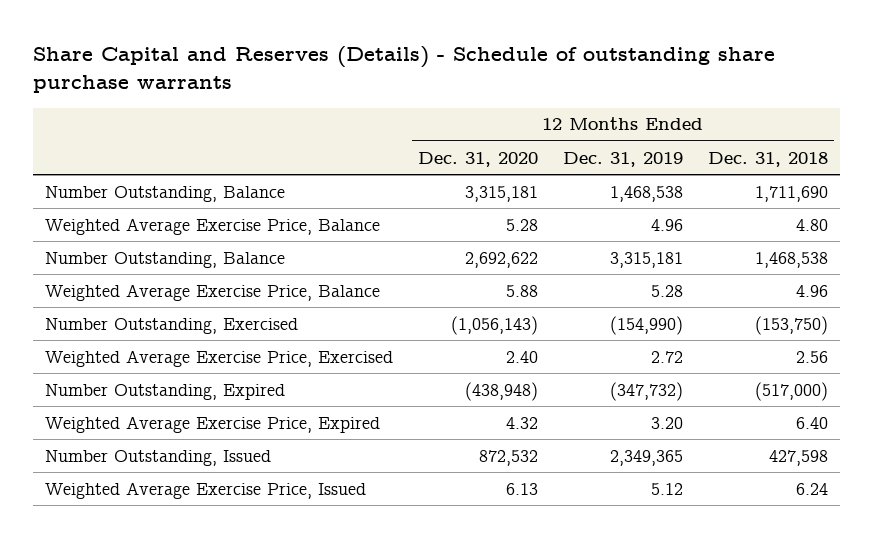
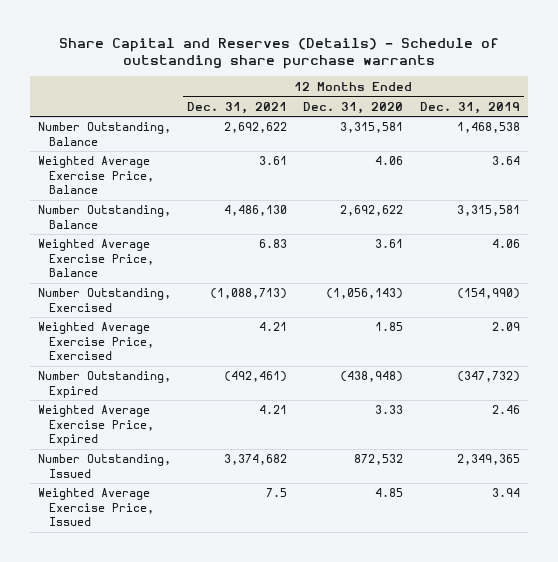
- | 12 Months Ended Dec. 31, 2020 | 12 Months Ended Dec. 31, 2019 | 12 Months Ended Dec. 31, 2018
+ | 12 Months Ended Dec. 31, 2021 | 12 Months Ended Dec. 31, 2020 | 12 Months Ended Dec. 31, 2019
- Number Outstanding, Balance | 3,315,181 | 1,468,538 | 1,711,690
- Weighted Average Exercise Price, Balance | 5.28 | 4.96 | 4.80
- Number Outstanding, Balance | 2,692,622 | 3,315,181 | 1,468,538
- Weighted Average Exercise Price, Balance | 5.88 | 5.28 | 4.96
+ Number Outstanding, Balance | 2,692,622 | 3,315,581 | 1,468,538
+ Weighted Average Exercise Price, Balance | 3.61 | 4.06 | 3.64
+ Number Outstanding, Balance | 4,486,130 | 2,692,622 | 3,315,581
+ Weighted Average Exercise Price, Balance | 6.83 | 3.61 | 4.06
- Weighted Average Exercise Price, Exercised | 2.40 | 2.72 | 2.56
+ Weighted Average Exercise Price, Exercised | 4.21 | 1.85 | 2.09
- Weighted Average Exercise Price, Expired | 4.32 | 3.20 | 6.40
+ Weighted Average Exercise Price, Expired | 4.21 | 3.33 | 2.46
- Weighted Average Exercise Price, Issued | 6.13 | 5.12 | 6.24
+ Weighted Average Exercise Price, Issued | 7.5 | 4.85 | 3.94

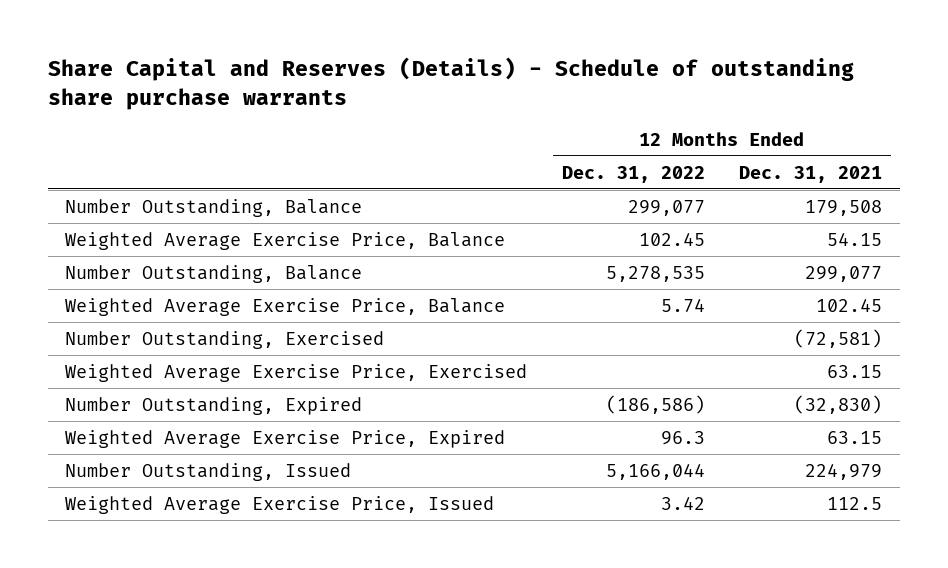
- | 12 Months Ended Dec. 31, 2021 | 12 Months Ended Dec. 31, 2020 | 12 Months Ended Dec. 31, 2019
+ | 12 Months Ended Dec. 31, 2022 | 12 Months Ended Dec. 31, 2021
- Number Outstanding, Balance | 2,692,622 | 3,315,581 | 1,468,538
- Weighted Average Exercise Price, Balance | 3.61 | 4.06 | 3.64
- Number Outstanding, Balance | 4,486,130 | 2,692,622 | 3,315,581
- Weighted Average Exercise Price, Balance | 6.83 | 3.61 | 4.06
- Number Outstanding, Exercised | (1,088,713) | (1,056,143) | (154,990)
- Weighted Average Exercise Price, Exercised | 4.21 | 1.85 | 2.09
- Number Outstanding, Expired | (492,461) | (438,948) | (347,732)
- Weighted Average Exercise Price, Expired | 4.21 | 3.33 | 2.46
- Number Outstanding, Issued | 3,374,682 | 872,532 | 2,349,365
- Weighted Average Exercise Price, Issued | 7.5 | 4.85 | 3.94
+ Number Outstanding, Balance | 299,077 | 179,508
+ Weighted Average Exercise Price, Balance | 102.45 | 54.15
+ Number Outstanding, Balance | 5,278,535 | 299,077
+ Weighted Average Exercise Price, Balance | 5.74 | 102.45
+ Number Outstanding, Exercised | | (72,581)
+ Weighted Average Exercise Price, Exercised | | 63.15
+ Number Outstanding, Expired | (186,586) | (32,830)
+ Weighted Average Exercise Price, Expired | 96.3 | 63.15
+ Number Outstanding, Issued | 5,166,044 | 224,979
+ Weighted Average Exercise Price, Issued | 3.42 | 112.5

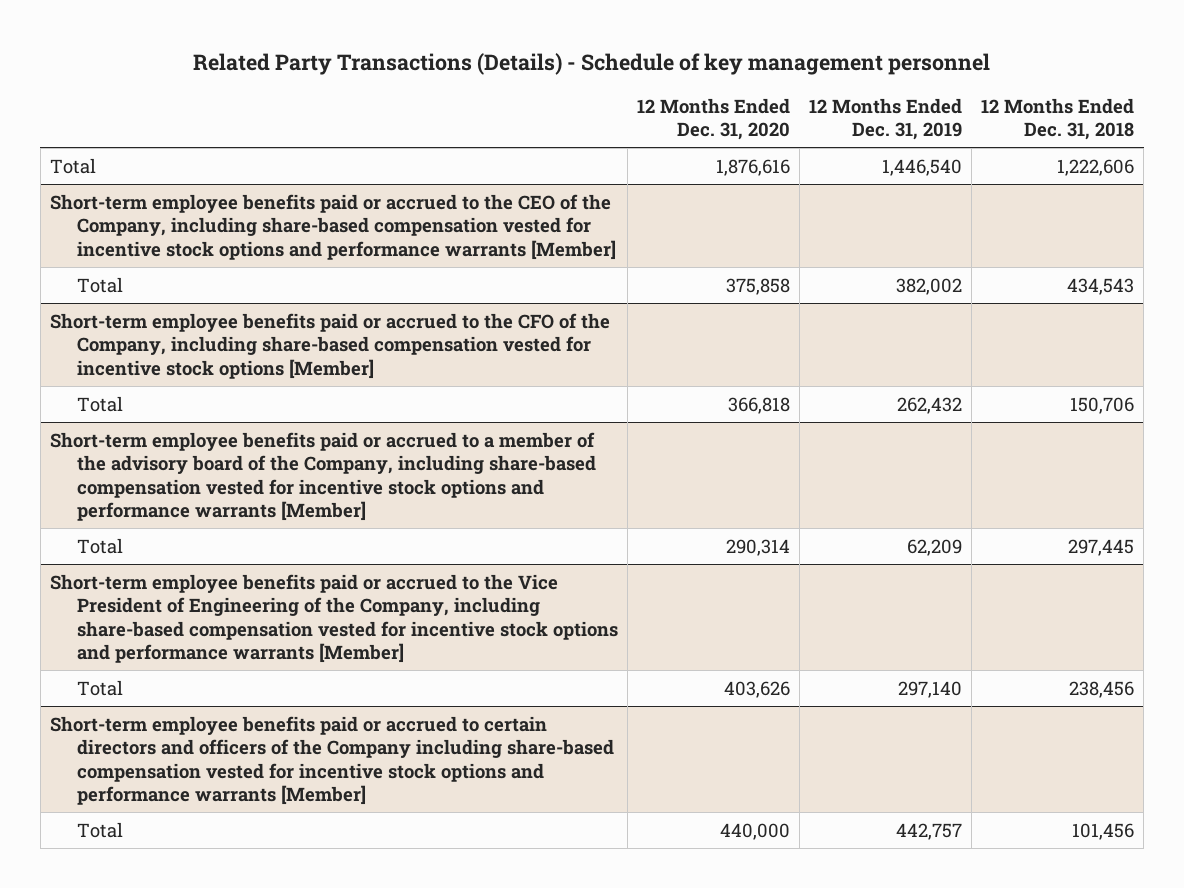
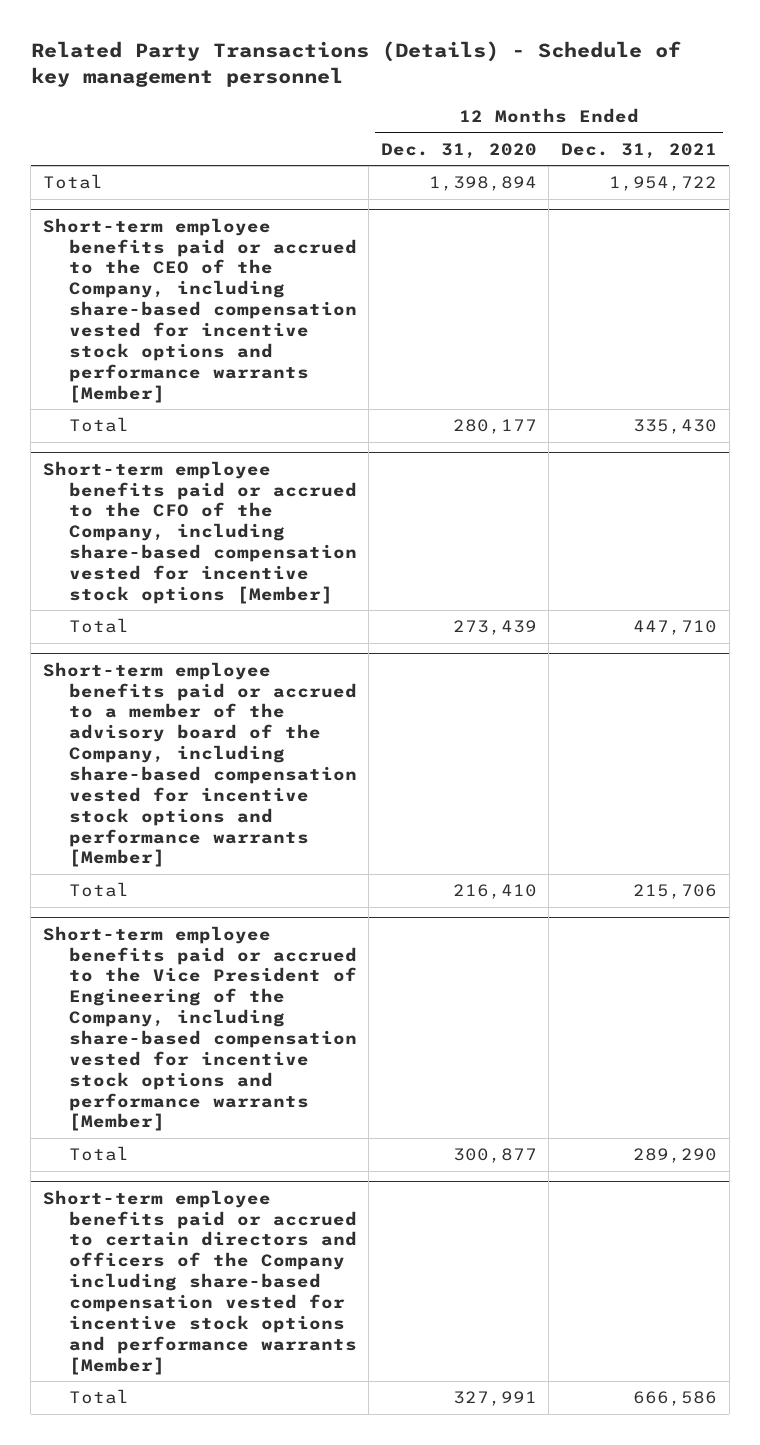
- | 12 Months Ended Dec. 31, 2020 | 12 Months Ended Dec. 31, 2019 | 12 Months Ended Dec. 31, 2018
+ | 12 Months Ended Dec. 31, 2020 | 12 Months Ended Dec. 31, 2021
- Total | 1,876,616 | 1,446,540 | 1,222,606
+ Total | 1,398,894 | 1,954,722
@ Short-term employee benefits paid or accrued to the CEO of the Company, including share-based compensation vested for incentive stock options and performance warrants [Member]
- Total | 375,858 | 382,002 | 434,543
+ Total | 280,177 | 335,430
@ Short-term employee benefits paid or accrued to the CFO of the Company, including share-based compensation vested for incentive stock options [Member]
- Total | 366,818 | 262,432 | 150,706
+ Total | 273,439 | 447,710
@ Short-term employee benefits paid or accrued to a member of the advisory board of the Company, including share-based compensation vested for incentive stock options and performance warrants [Member]
- Total | 290,314 | 62,209 | 297,445
+ Total | 216,410 | 215,706
@ Short-term employee benefits paid or accrued to the Vice President of Engineering of the Company, including share-based compensation vested for incentive stock options and performance warrants [Member]
- Total | 403,626 | 297,140 | 238,456
+ Total | 300,877 | 289,290
@ Short-term employee benefits paid or accrued to certain directors and officers of the Company including share-based compensation vested for incentive stock options and performance warrants [Member]
- Total | 440,000 | 442,757 | 101,456
+ Total | 327,991 | 666,586

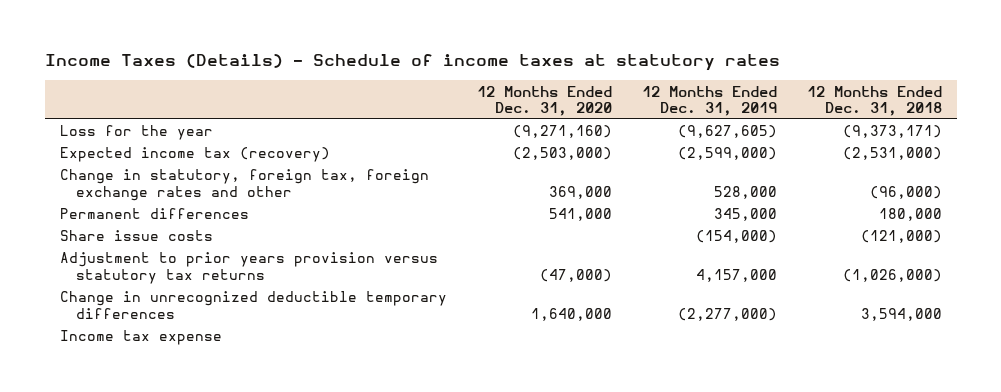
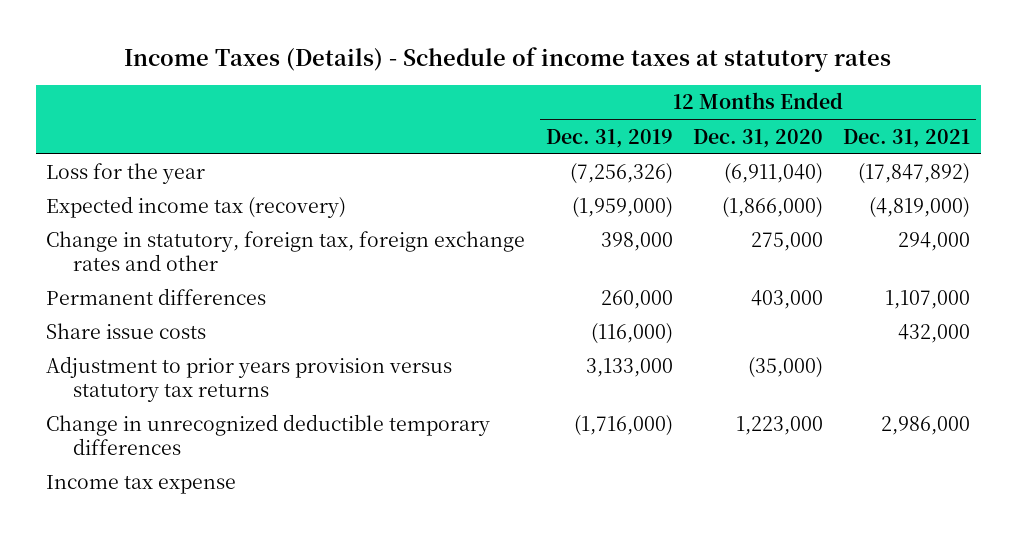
- | 12 Months Ended Dec. 31, 2020 | 12 Months Ended Dec. 31, 2019 | 12 Months Ended Dec. 31, 2018
+ | 12 Months Ended Dec. 31, 2019 | 12 Months Ended Dec. 31, 2020 | 12 Months Ended Dec. 31, 2021
- Loss for the year | (9,271,160) | (9,627,605) | (9,373,171)
- Expected income tax (recovery) | (2,503,000) | (2,599,000) | (2,531,000)
- Change in statutory, foreign tax, foreign exchange rates and other | 369,000 | 528,000 | (96,000)
- Permanent differences | 541,000 | 345,000 | 180,000
- Share issue costs | | (154,000) | (121,000)
- Adjustment to prior years provision versus statutory tax returns | (47,000) | 4,157,000 | (1,026,000)
- Change in unrecognized deductible temporary differences | 1,640,000 | (2,277,000) | 3,594,000
+ Loss for the year | (7,256,326) | (6,911,040) | (17,847,892)
+ Expected income tax (recovery) | (1,959,000) | (1,866,000) | (4,819,000)
+ Change in statutory, foreign tax, foreign exchange rates and other | 398,000 | 275,000 | 294,000
+ Permanent differences | 260,000 | 403,000 | 1,107,000
+ Share issue costs | (116,000) | | 432,000
+ Adjustment to prior years provision versus statutory tax returns | 3,133,000 | (35,000) |
+ Change in unrecognized deductible temporary differences | (1,716,000) | 1,223,000 | 2,986,000

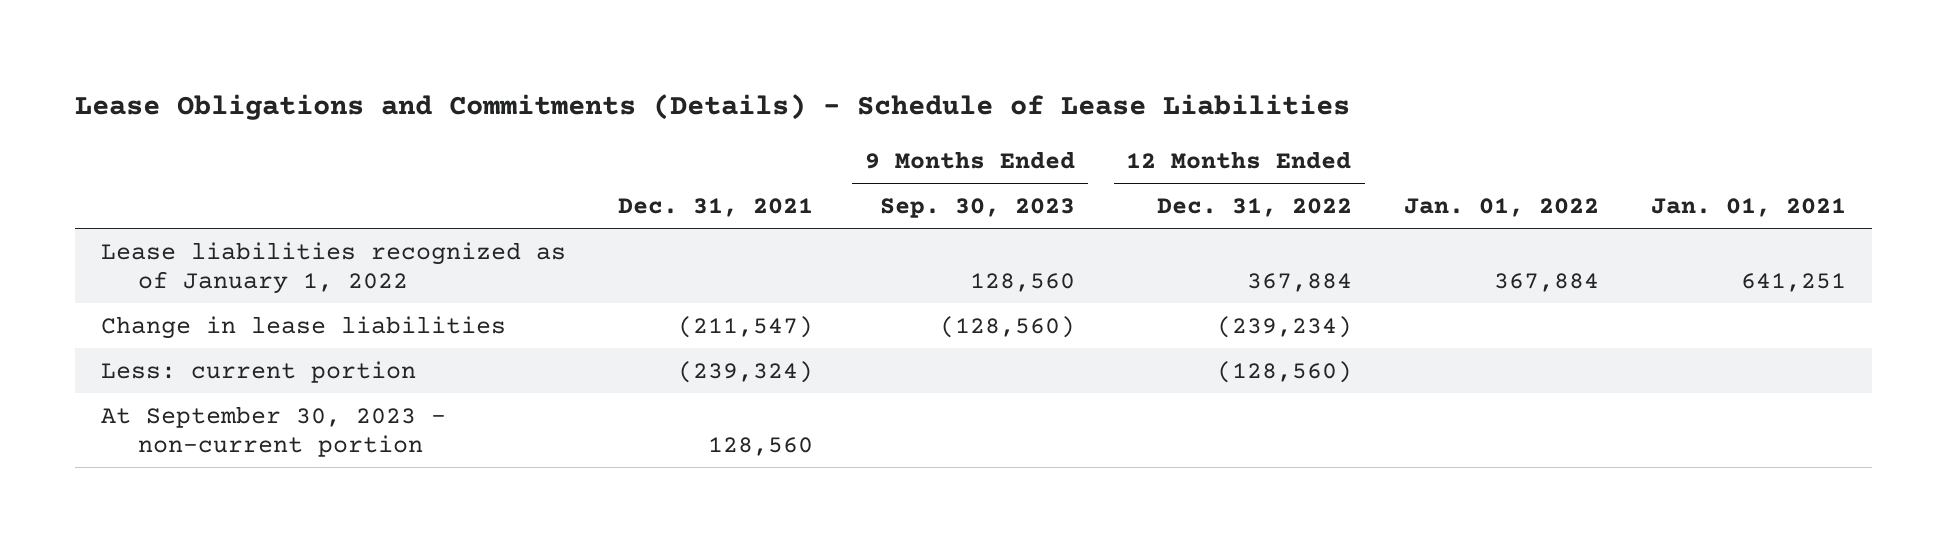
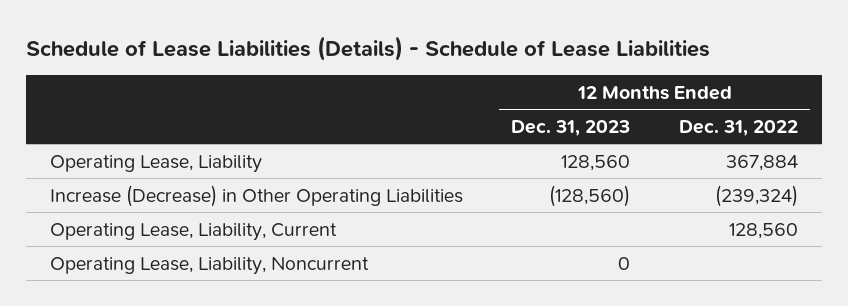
- Lease Obligations and Commitments (Details) - Schedule of Lease Liabilities
+ Schedule of Lease Liabilities (Details) - Schedule of Lease Liabilities
- | Dec. 31, 2021 | 9 Months Ended Sep. 30, 2023 | 12 Months Ended Dec. 31, 2022 | Jan. 01, 2022 | Jan. 01, 2021
+ | 12 Months Ended Dec. 31, 2023 | 12 Months Ended Dec. 31, 2022
- Lease liabilities recognized as of January 1, 2022 | | 128,560 | 367,884 | 367,884 | 641,251
- Change in lease liabilities | (211,547) | (128,560) | (239,234) | |
- Less: current portion | (239,324) | | (128,560) | |
- At September 30, 2023 - non-current portion | 128,560 | | | |
+ Operating Lease, Liability | 128,560 | 367,884
+ Increase (Decrease) in Other Operating Liabilities | (128,560) | (239,324)
+ Operating Lease, Liability, Current | | 128,560
+ Operating Lease, Liability, Noncurrent | 0 |

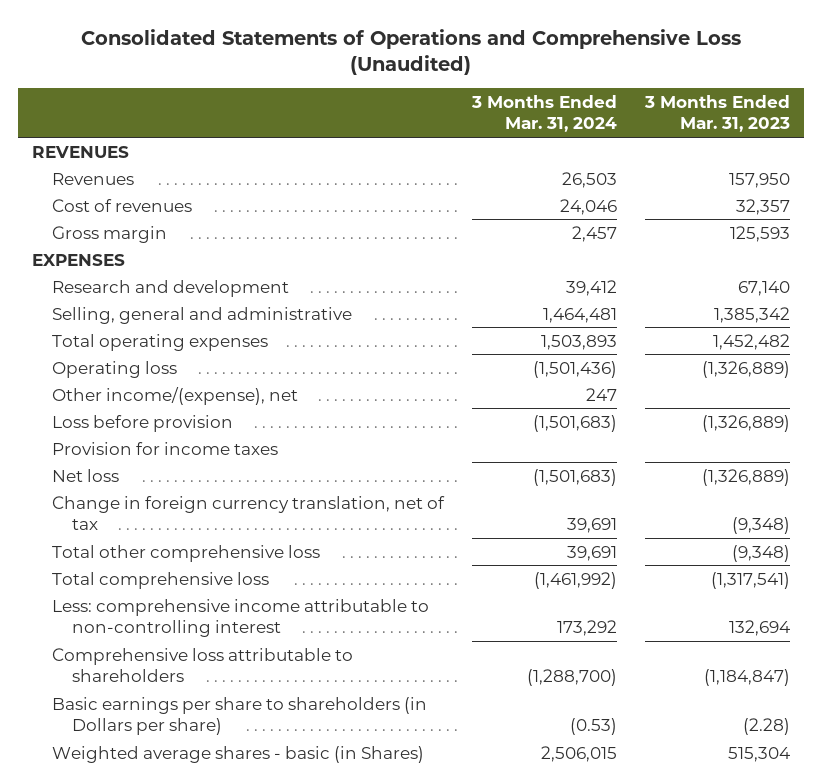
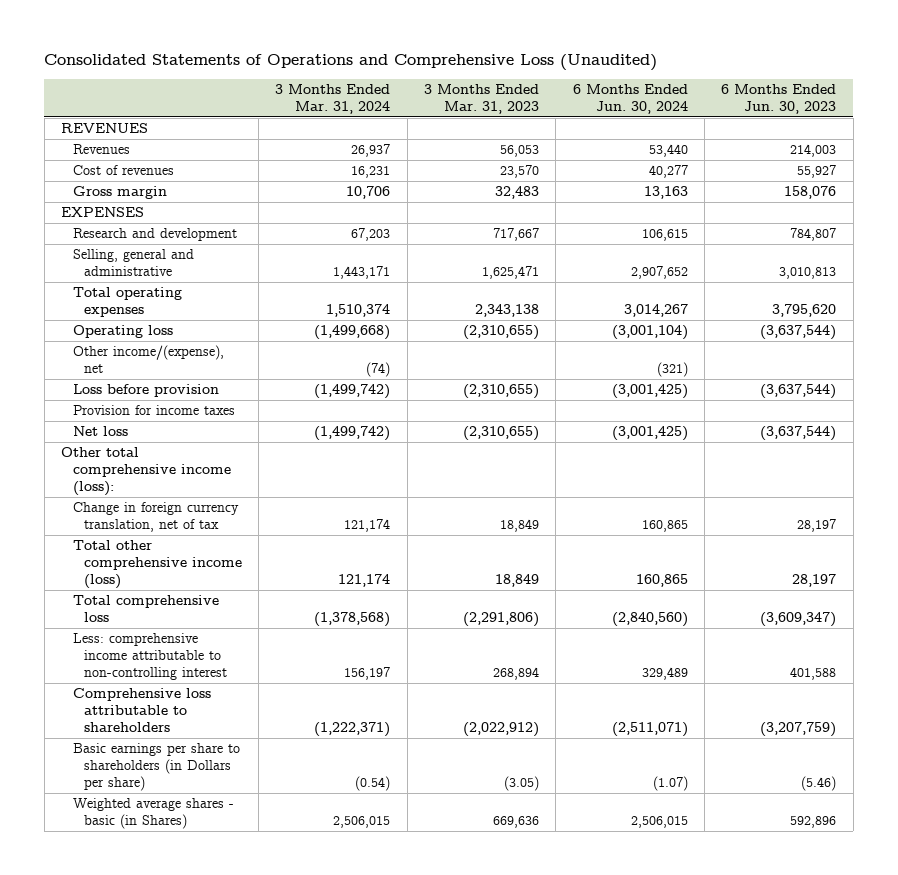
- | 3 Months Ended Mar. 31, 2024 | 3 Months Ended Mar. 31, 2023
+ | 3 Months Ended Mar. 31, 2024 | 3 Months Ended Mar. 31, 2023 | 6 Months Ended Jun. 30, 2024 | 6 Months Ended Jun. 30, 2023
- Revenues | 26,503 | 157,950
- Cost of revenues | 24,046 | 32,357
- Gross margin | 2,457 | 125,593
+ Revenues | 26,937 | 56,053 | 53,440 | 214,003
+ Cost of revenues | 16,231 | 23,570 | 40,277 | 55,927
+ Gross margin | 10,706 | 32,483 | 13,163 | 158,076
- Research and development | 39,412 | 67,140
- Selling, general and administrative | 1,464,481 | 1,385,342
- Total operating expenses | 1,503,893 | 1,452,482
- Operating loss | (1,501,436) | (1,326,889)
- Other income/(expense), net | 247 |
- Loss before provision | (1,501,683) | (1,326,889)
+ Research and development | 67,203 | 717,667 | 106,615 | 784,807
+ Selling, general and administrative | 1,443,171 | 1,625,471 | 2,907,652 | 3,010,813
+ Total operating expenses | 1,510,374 | 2,343,138 | 3,014,267 | 3,795,620
+ Operating loss | (1,499,668) | (2,310,655) | (3,001,104) | (3,637,544)
+ Other income/(expense), net | (74) | | (321) |
+ Loss before provision | (1,499,742) | (2,310,655) | (3,001,425) | (3,637,544)
- Net loss | (1,501,683) | (1,326,889)
- Change in foreign currency translation, net of tax | 39,691 | (9,348)
- Total other comprehensive loss | 39,691 | (9,348)
- Total comprehensive loss | (1,461,992) | (1,317,541)
- Less: comprehensive income attributable to non-controlling interest | 173,292 | 132,694
- Comprehensive loss attributable to shareholders | (1,288,700) | (1,184,847)
- Basic earnings per share to shareholders (in Dollars per share) | (0.53) | (2.28)
- Weighted average shares - basic (in Shares) | 2,506,015 | 515,304
+ Net loss | (1,499,742) | (2,310,655) | (3,001,425) | (3,637,544)
+ Other total comprehensive income (loss):
+ Change in foreign currency translation, net of tax | 121,174 | 18,849 | 160,865 | 28,197
+ Total other comprehensive income (loss) | 121,174 | 18,849 | 160,865 | 28,197
+ Total comprehensive loss | (1,378,568) | (2,291,806) | (2,840,560) | (3,609,347)
+ Less: comprehensive income attributable to non-controlling interest | 156,197 | 268,894 | 329,489 | 401,588
+ Comprehensive loss attributable to shareholders | (1,222,371) | (2,022,912) | (2,511,071) | (3,207,759)
+ Basic earnings per share to shareholders (in Dollars per share) | (0.54) | (3.05) | (1.07) | (5.46)
+ Weighted average shares - basic (in Shares) | 2,506,015 | 669,636 | 2,506,015 | 592,896

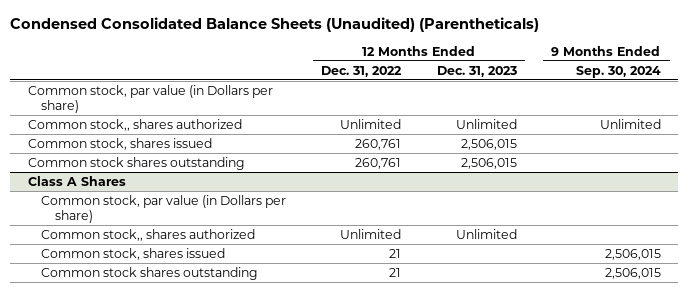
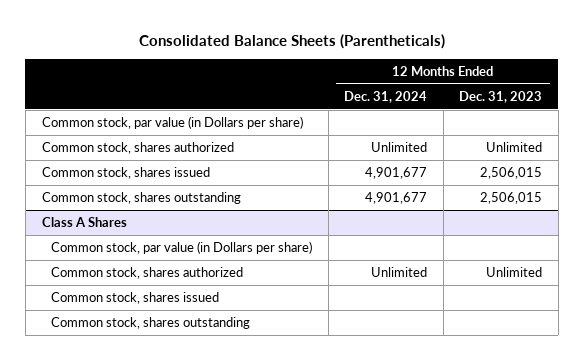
- Condensed Consolidated Balance Sheets (Unaudited) (Parentheticals)
+ Consolidated Balance Sheets (Parentheticals)
- | 12 Months Ended Dec. 31, 2022 | 12 Months Ended Dec. 31, 2023 | 9 Months Ended Sep. 30, 2024
+ | 12 Months Ended Dec. 31, 2024 | 12 Months Ended Dec. 31, 2023
- Common stock,, shares authorized | Unlimited | Unlimited | Unlimited
+ Common stock, shares authorized | Unlimited | Unlimited
- Common stock shares outstanding | 260,761 | 2,506,015 |
+ Common stock, shares outstanding | 4,901,677 | 2,506,015
@ Class A Shares
- Common stock,, shares authorized | Unlimited | Unlimited |
+ Common stock, shares authorized | Unlimited | Unlimited
- Common stock shares outstanding | 21 | | 2,506,015
+ Common stock, shares outstanding

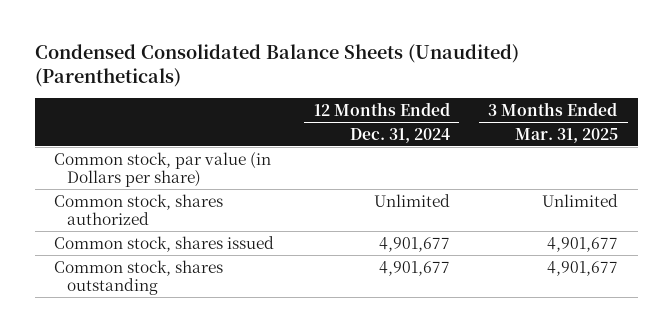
- Consolidated Balance Sheets (Parentheticals)
+ Condensed Consolidated Balance Sheets (Unaudited) (Parentheticals)
- | 12 Months Ended Dec. 31, 2024 | 12 Months Ended Dec. 31, 2023
+ | 12 Months Ended Dec. 31, 2024 | 3 Months Ended Mar. 31, 2025
- Class A Shares
- Common stock, par value (in Dollars per share)
- Common stock, shares authorized | Unlimited | Unlimited
- Common stock, shares issued
- Common stock, shares outstanding

